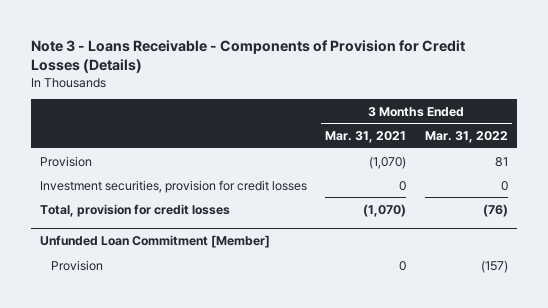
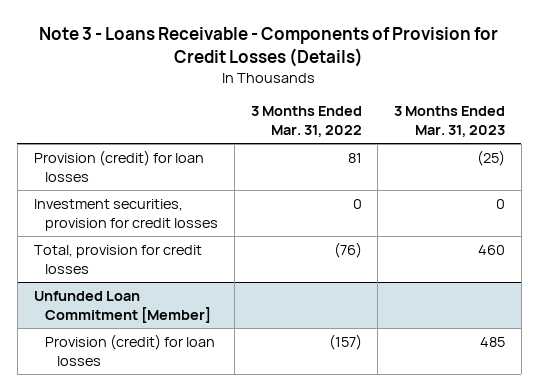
- | 3 Months Ended Mar. 31, 2021 | 3 Months Ended Mar. 31, 2022
+ | 3 Months Ended Mar. 31, 2022 | 3 Months Ended Mar. 31, 2023
- Provision | (1,070) | 81
+ Provision (credit) for loan losses | 81 | (25)
@ Unfunded Loan Commitment [Member]
- Provision | 0 | (157)
+ Provision (credit) for loan losses | (157) | 485

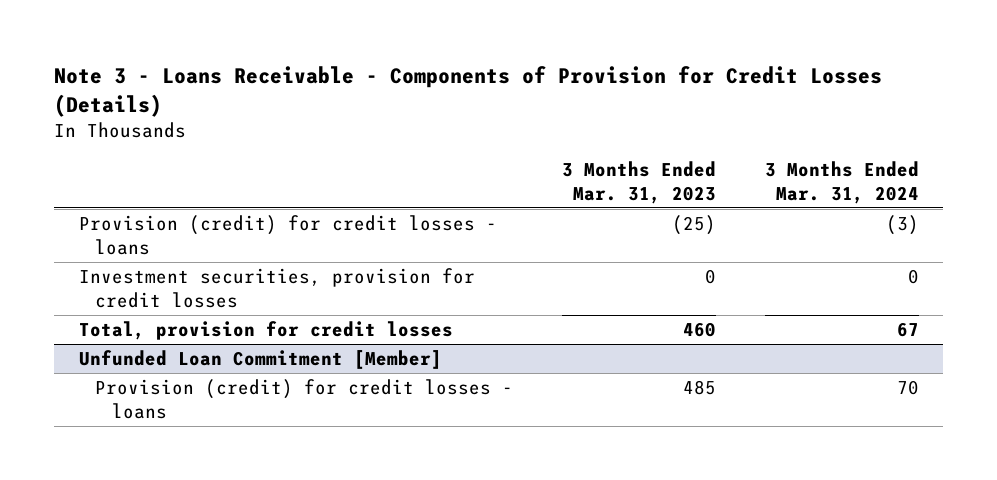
- | 3 Months Ended Mar. 31, 2022 | 3 Months Ended Mar. 31, 2023
+ | 3 Months Ended Mar. 31, 2023 | 3 Months Ended Mar. 31, 2024
- Provision (credit) for loan losses | 81 | (25)
+ Provision (credit) for credit losses - loans | (25) | (3)
@ Unfunded Loan Commitment [Member]
- Provision (credit) for loan losses | (157) | 485
+ Provision (credit) for credit losses - loans | 485 | 70

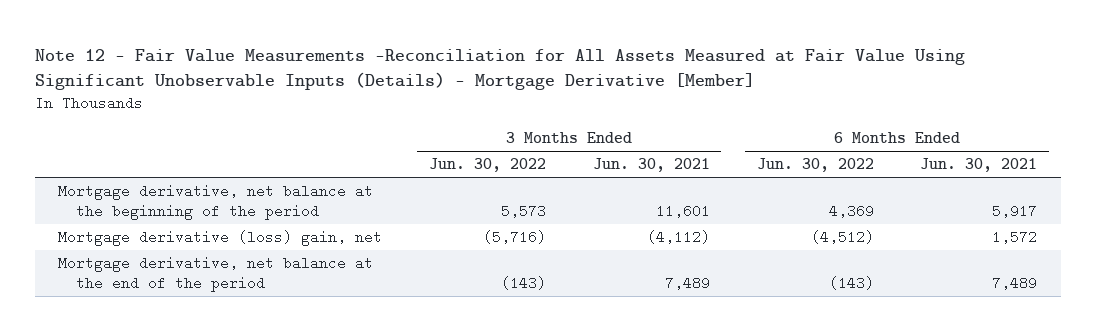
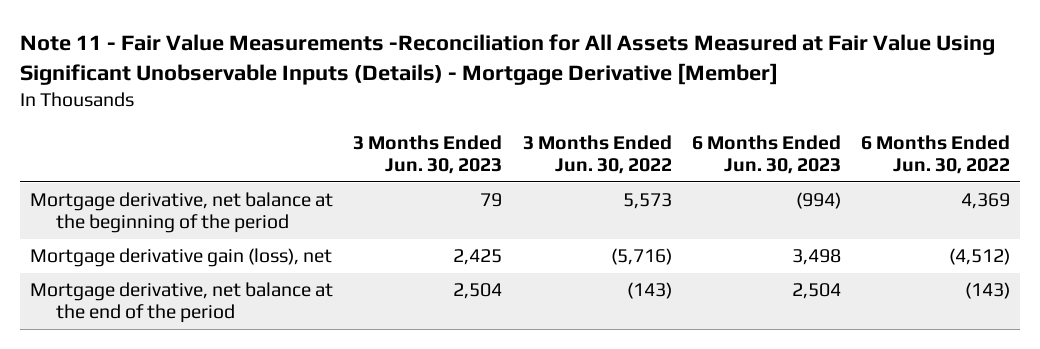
- Note 12 - Fair Value Measurements -Reconciliation for All Assets Measured at Fair Value Using Significant Unobservable Inputs (Details) - Mortgage Derivative [Member]
+ Note 11 - Fair Value Measurements -Reconciliation for All Assets Measured at Fair Value Using Significant Unobservable Inputs (Details) - Mortgage Derivative [Member]
- | 3 Months Ended Jun. 30, 2022 | 3 Months Ended Jun. 30, 2021 | 6 Months Ended Jun. 30, 2022 | 6 Months Ended Jun. 30, 2021
+ | 3 Months Ended Jun. 30, 2023 | 3 Months Ended Jun. 30, 2022 | 6 Months Ended Jun. 30, 2023 | 6 Months Ended Jun. 30, 2022
- Mortgage derivative (loss) gain, net | (5,716) | (4,112) | (4,512) | 1,572
+ Mortgage derivative gain (loss), net | 2,425 | (5,716) | 3,498 | (4,512)

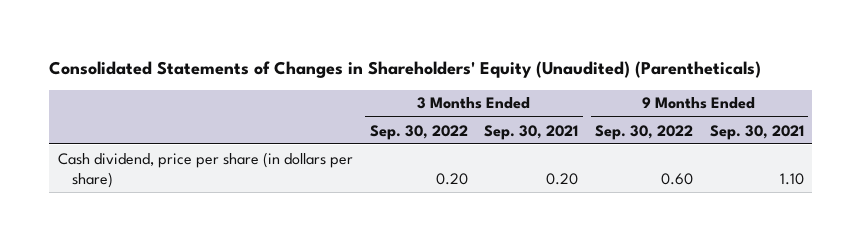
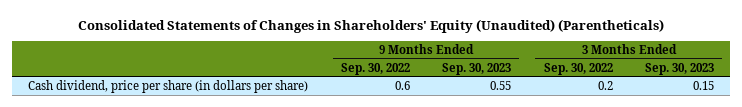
- | 3 Months Ended Sep. 30, 2022 | 3 Months Ended Sep. 30, 2021 | 9 Months Ended Sep. 30, 2022 | 9 Months Ended Sep. 30, 2021
+ | 9 Months Ended Sep. 30, 2022 | 9 Months Ended Sep. 30, 2023 | 3 Months Ended Sep. 30, 2022 | 3 Months Ended Sep. 30, 2023
- Cash dividend, price per share (in dollars per share) | 0.20 | 0.20 | 0.60 | 1.10
+ Cash dividend, price per share (in dollars per share) | 0.6 | 0.55 | 0.2 | 0.15

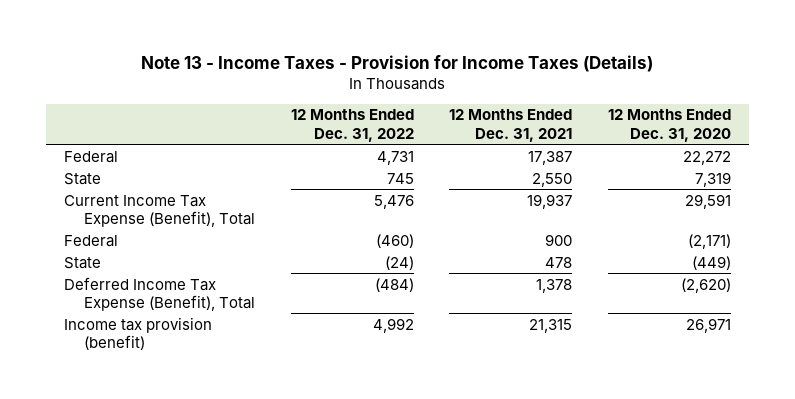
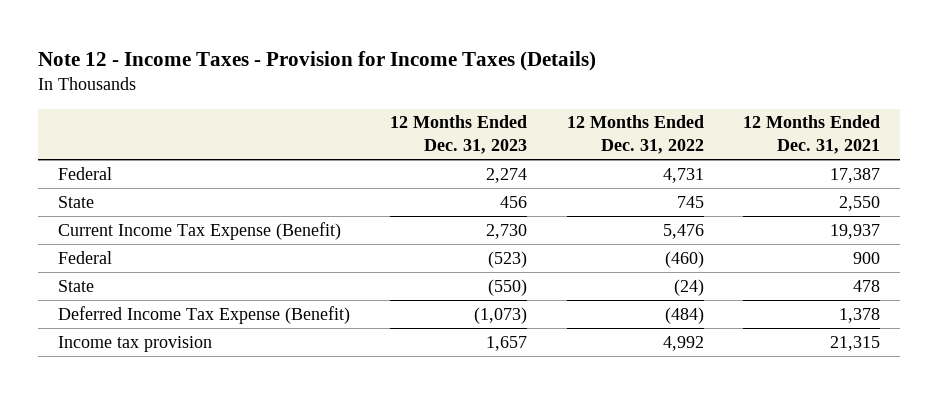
- Note 13 - Income Taxes - Provision for Income Taxes (Details)
+ Note 12 - Income Taxes - Provision for Income Taxes (Details)
- | 12 Months Ended Dec. 31, 2022 | 12 Months Ended Dec. 31, 2021 | 12 Months Ended Dec. 31, 2020
+ | 12 Months Ended Dec. 31, 2023 | 12 Months Ended Dec. 31, 2022 | 12 Months Ended Dec. 31, 2021
- Current Income Tax Expense (Benefit), Total | 5,476 | 19,937 | 29,591
+ Current Income Tax Expense (Benefit) | 2,730 | 5,476 | 19,937
- Deferred Income Tax Expense (Benefit), Total | (484) | 1,378 | (2,620)
- Income tax provision (benefit) | 4,992 | 21,315 | 26,971
+ Deferred Income Tax Expense (Benefit) | (1,073) | (484) | 1,378
+ Income tax provision | 1,657 | 4,992 | 21,315

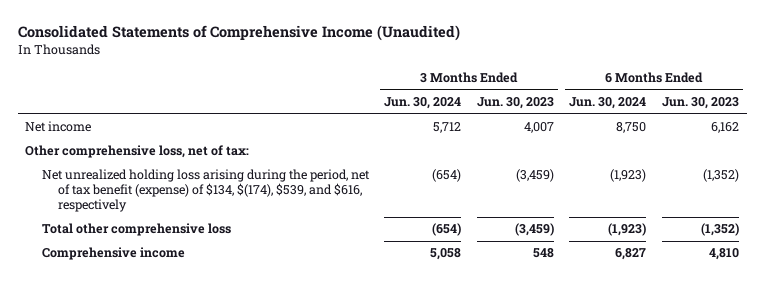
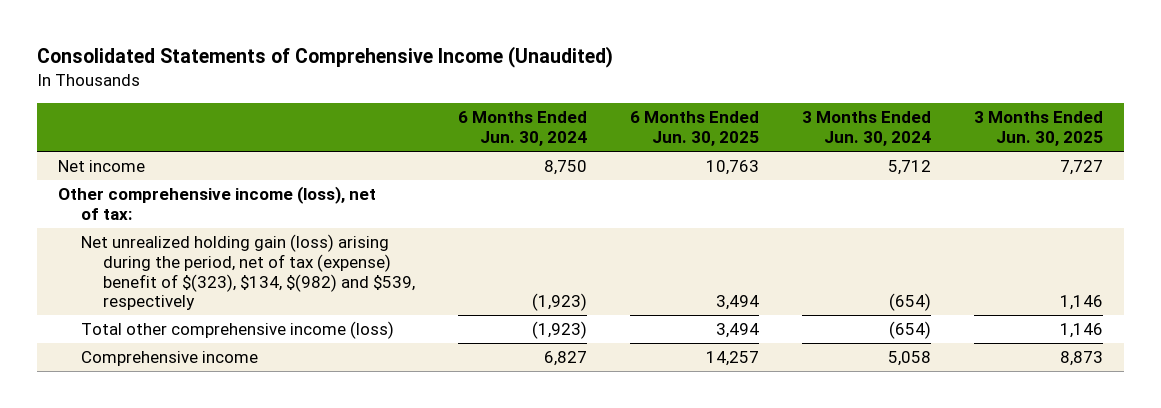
- | 3 Months Ended Jun. 30, 2024 | 3 Months Ended Jun. 30, 2023 | 6 Months Ended Jun. 30, 2024 | 6 Months Ended Jun. 30, 2023
+ | 6 Months Ended Jun. 30, 2024 | 6 Months Ended Jun. 30, 2025 | 3 Months Ended Jun. 30, 2024 | 3 Months Ended Jun. 30, 2025
- Other comprehensive loss, net of tax:
- Net unrealized holding loss arising during the period, net of tax benefit (expense) of $134, $(174), $539, and $616, respectively | (654) | (3,459) | (1,923) | (1,352)
- Total other comprehensive loss | (654) | (3,459) | (1,923) | (1,352)
+ Other comprehensive income (loss), net of tax:
+ Net unrealized holding gain (loss) arising during the period, net of tax (expense) benefit of $(323), $134, $(982) and $539, respectively | (1,923) | 3,494 | (654) | 1,146
+ Total other comprehensive income (loss) | (1,923) | 3,494 | (654) | 1,146

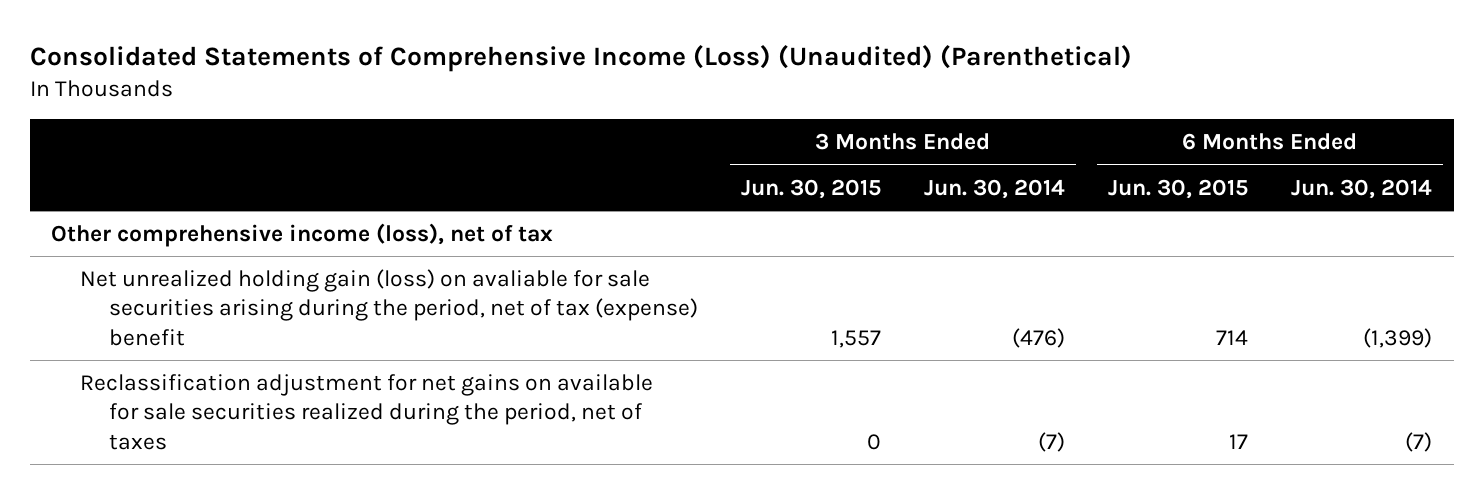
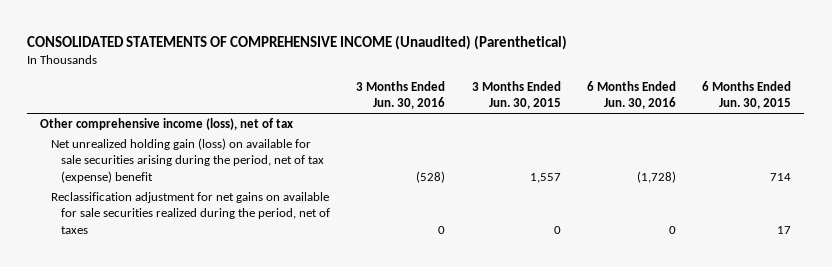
- Consolidated Statements of Comprehensive Income (Loss) (Unaudited) (Parenthetical)
+ CONSOLIDATED STATEMENTS OF COMPREHENSIVE INCOME (Unaudited) (Parenthetical)
- | 3 Months Ended Jun. 30, 2015 | 3 Months Ended Jun. 30, 2014 | 6 Months Ended Jun. 30, 2015 | 6 Months Ended Jun. 30, 2014
+ | 3 Months Ended Jun. 30, 2016 | 3 Months Ended Jun. 30, 2015 | 6 Months Ended Jun. 30, 2016 | 6 Months Ended Jun. 30, 2015
- Net unrealized holding gain (loss) on avaliable for sale securities arising during the period, net of tax (expense) benefit | 1,557 | (476) | 714 | (1,399)
+ Net unrealized holding gain (loss) on available for sale securities arising during the period, net of tax (expense) benefit | (528) | 1,557 | (1,728) | 714

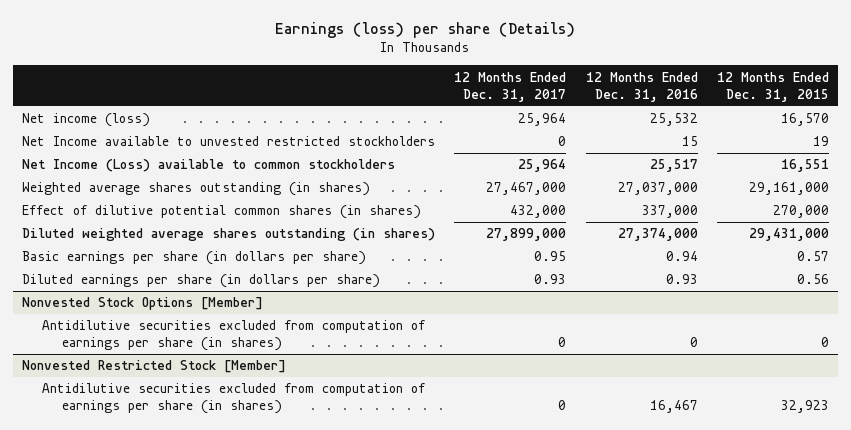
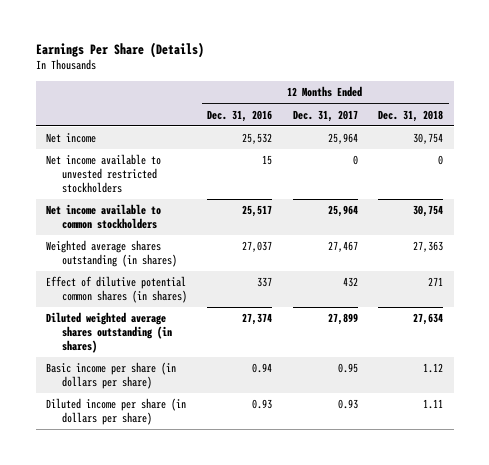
- Earnings (loss) per share (Details)
+ Earnings Per Share (Details)
- | 12 Months Ended Dec. 31, 2017 | 12 Months Ended Dec. 31, 2016 | 12 Months Ended Dec. 31, 2015
+ | 12 Months Ended Dec. 31, 2016 | 12 Months Ended Dec. 31, 2017 | 12 Months Ended Dec. 31, 2018
- Net income (loss) | 25,964 | 25,532 | 16,570
- Net Income available to unvested restricted stockholders | 0 | 15 | 19
- Net Income (Loss) available to common stockholders | 25,964 | 25,517 | 16,551
- Weighted average shares outstanding (in shares) | 27,467,000 | 27,037,000 | 29,161,000
- Effect of dilutive potential common shares (in shares) | 432,000 | 337,000 | 270,000
- Diluted weighted average shares outstanding (in shares) | 27,899,000 | 27,374,000 | 29,431,000
- Basic earnings per share (in dollars per share) | 0.95 | 0.94 | 0.57
- Diluted earnings per share (in dollars per share) | 0.93 | 0.93 | 0.56
- Nonvested Stock Options [Member]
- Antidilutive securities excluded from computation of earnings per share (in shares) | 0 | 0 | 0
- Nonvested Restricted Stock [Member]
- Antidilutive securities excluded from computation of earnings per share (in shares) | 0 | 16,467 | 32,923
+ Net income | 25,532 | 25,964 | 30,754
+ Net income available to unvested restricted stockholders | 15 | 0 | 0
+ Net income available to common stockholders | 25,517 | 25,964 | 30,754
+ Weighted average shares outstanding (in shares) | 27,037 | 27,467 | 27,363
+ Effect of dilutive potential common shares (in shares) | 337 | 432 | 271
+ Diluted weighted average shares outstanding (in shares) | 27,374 | 27,899 | 27,634
+ Basic income per share (in dollars per share) | 0.94 | 0.95 | 1.12
+ Diluted income per share (in dollars per share) | 0.93 | 0.93 | 1.11

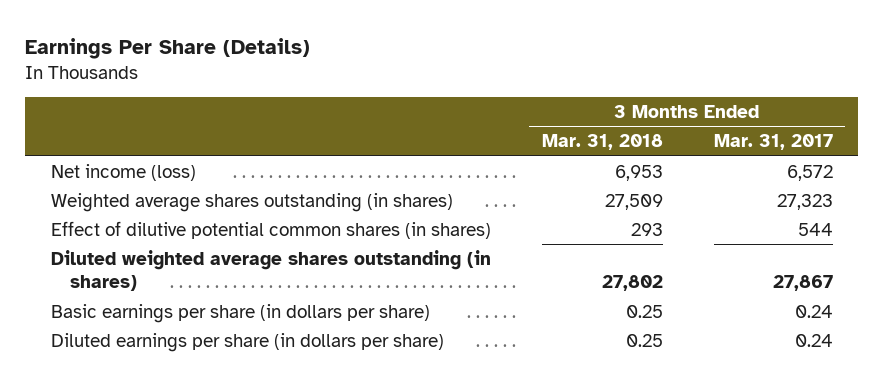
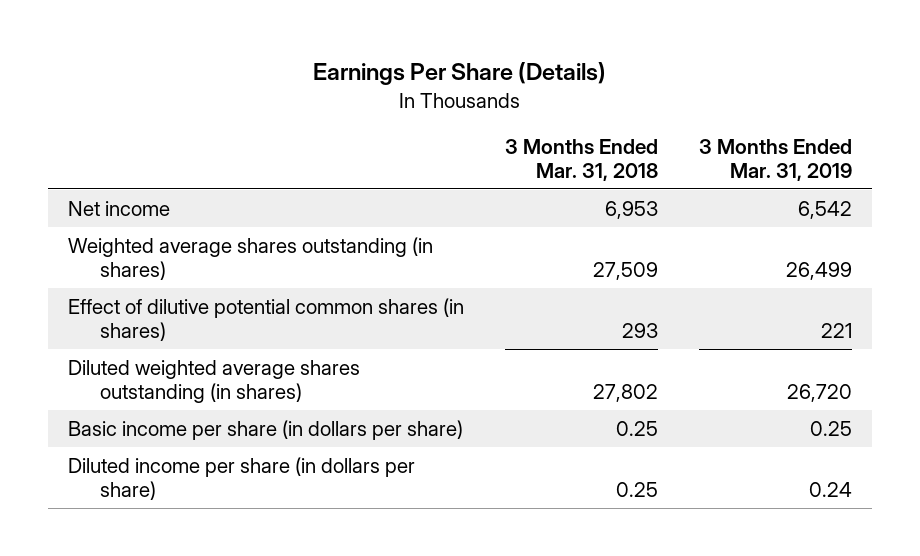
- | 3 Months Ended Mar. 31, 2018 | 3 Months Ended Mar. 31, 2017
+ | 3 Months Ended Mar. 31, 2018 | 3 Months Ended Mar. 31, 2019
- Net income (loss) | 6,953 | 6,572
+ Net income | 6,953 | 6,542
- Basic earnings per share (in dollars per share) | 0.25 | 0.24
- Diluted earnings per share (in dollars per share) | 0.25 | 0.24
+ Basic income per share (in dollars per share) | 0.25 | 0.25
+ Diluted income per share (in dollars per share) | 0.25 | 0.24

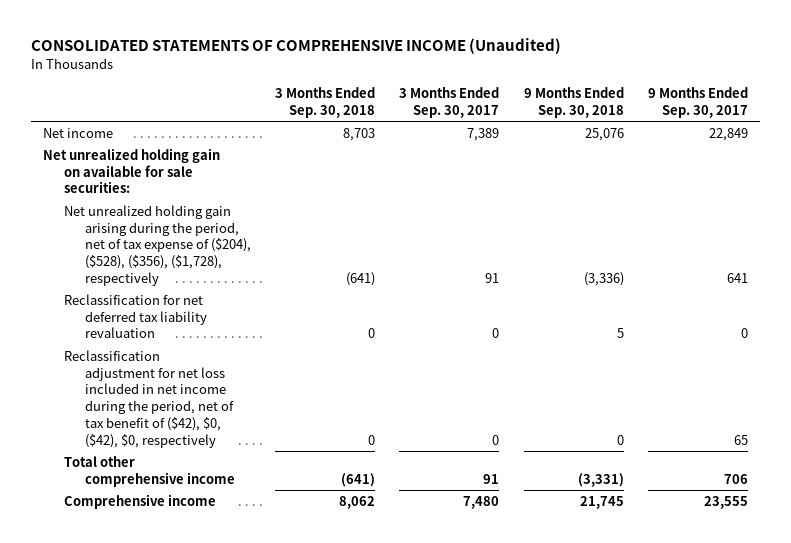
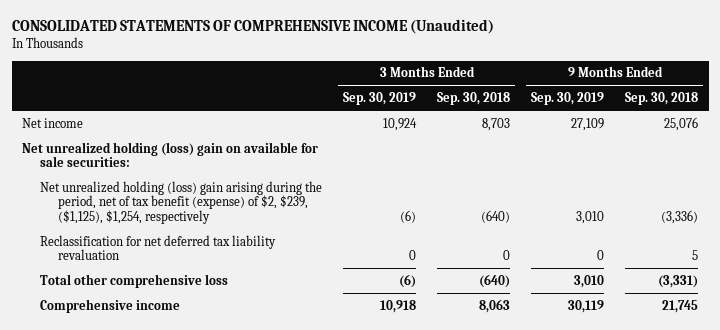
- | 3 Months Ended Sep. 30, 2018 | 3 Months Ended Sep. 30, 2017 | 9 Months Ended Sep. 30, 2018 | 9 Months Ended Sep. 30, 2017
+ | 3 Months Ended Sep. 30, 2019 | 3 Months Ended Sep. 30, 2018 | 9 Months Ended Sep. 30, 2019 | 9 Months Ended Sep. 30, 2018
- Net unrealized holding gain on available for sale securities:
- Net unrealized holding gain arising during the period, net of tax expense of ($204), ($528), ($356), ($1,728), respectively | (641) | 91 | (3,336) | 641
+ Net unrealized holding (loss) gain on available for sale securities:
+ Net unrealized holding (loss) gain arising during the period, net of tax benefit (expense) of $2, $239, ($1,125), $1,254, respectively | (6) | (640) | 3,010 | (3,336)
- Reclassification adjustment for net loss included in net income during the period, net of tax benefit of ($42), $0, ($42), $0, respectively | 0 | 0 | 0 | 65
- Total other comprehensive income | (641) | 91 | (3,331) | 706
- Comprehensive income | 8,062 | 7,480 | 21,745 | 23,555
+ Total other comprehensive loss | (6) | (640) | 3,010 | (3,331)
+ Comprehensive income | 10,918 | 8,063 | 30,119 | 21,745

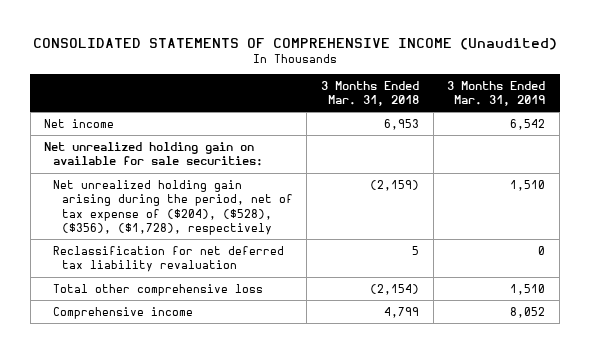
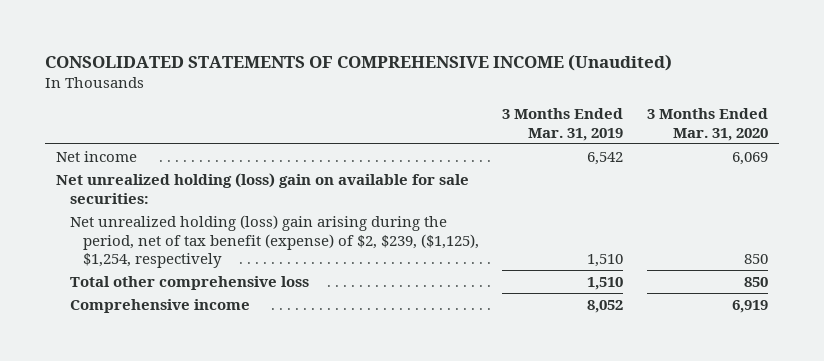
- | 3 Months Ended Mar. 31, 2018 | 3 Months Ended Mar. 31, 2019
+ | 3 Months Ended Mar. 31, 2019 | 3 Months Ended Mar. 31, 2020
- Net unrealized holding gain on available for sale securities:
- Net unrealized holding gain arising during the period, net of tax expense of ($204), ($528), ($356), ($1,728), respectively | (2,159) | 1,510
- Reclassification for net deferred tax liability revaluation | 5 | 0
+ Net unrealized holding (loss) gain on available for sale securities:
+ Net unrealized holding (loss) gain arising during the period, net of tax benefit (expense) of $2, $239, ($1,125), $1,254, respectively | 1,510 | 850

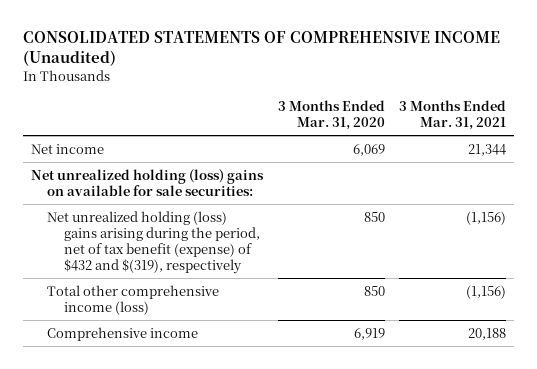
- | 3 Months Ended Mar. 31, 2019 | 3 Months Ended Mar. 31, 2020
+ | 3 Months Ended Mar. 31, 2020 | 3 Months Ended Mar. 31, 2021
- Net unrealized holding (loss) gain on available for sale securities:
- Net unrealized holding (loss) gain arising during the period, net of tax benefit (expense) of $2, $239, ($1,125), $1,254, respectively | 1,510 | 850
- Total other comprehensive loss | 1,510 | 850
+ Net unrealized holding (loss) gains on available for sale securities:
+ Net unrealized holding (loss) gains arising during the period, net of tax benefit (expense) of $432 and $(319), respectively | 850 | (1,156)
+ Total other comprehensive income (loss) | 850 | (1,156)

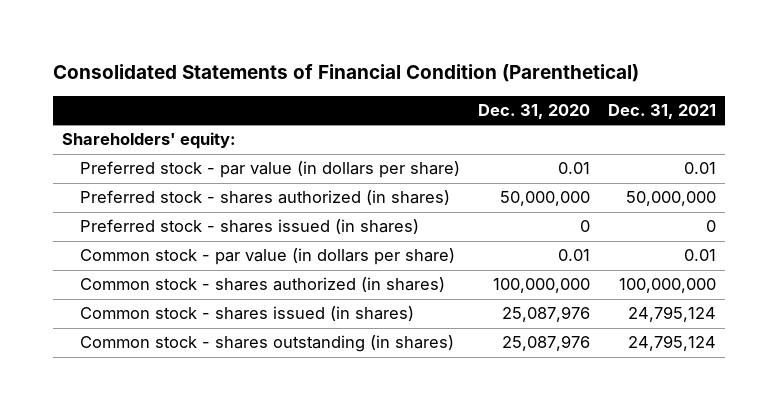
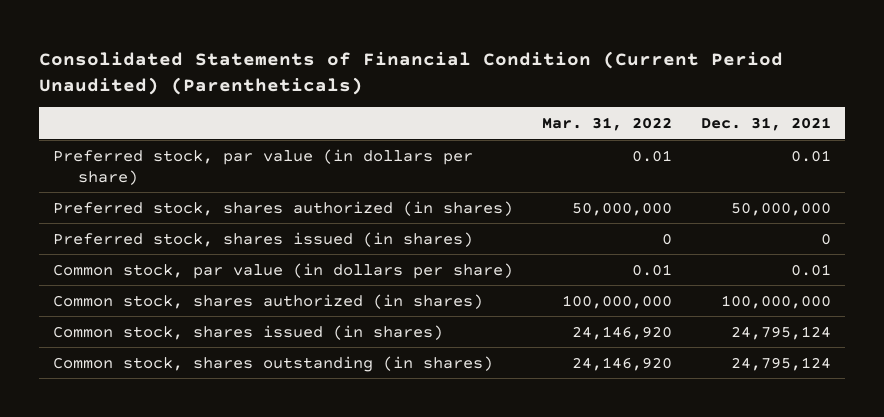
- Consolidated Statements of Financial Condition (Parenthetical)
+ Consolidated Statements of Financial Condition (Current Period Unaudited) (Parentheticals)
- | Dec. 31, 2020 | Dec. 31, 2021
+ | Mar. 31, 2022 | Dec. 31, 2021
- Shareholders' equity:
- Preferred stock - par value (in dollars per share) | 0.01 | 0.01
- Preferred stock - shares authorized (in shares) | 50,000,000 | 50,000,000
- Preferred stock - shares issued (in shares) | 0 | 0
- Common stock - par value (in dollars per share) | 0.01 | 0.01
- Common stock - shares authorized (in shares) | 100,000,000 | 100,000,000
- Common stock - shares issued (in shares) | 25,087,976 | 24,795,124
- Common stock - shares outstanding (in shares) | 25,087,976 | 24,795,124
+ Preferred stock, par value (in dollars per share) | 0.01 | 0.01
+ Preferred stock, shares authorized (in shares) | 50,000,000 | 50,000,000
+ Preferred stock, shares issued (in shares) | 0 | 0
+ Common stock, par value (in dollars per share) | 0.01 | 0.01
+ Common stock, shares authorized (in shares) | 100,000,000 | 100,000,000
+ Common stock, shares issued (in shares) | 24,146,920 | 24,795,124
+ Common stock, shares outstanding (in shares) | 24,146,920 | 24,795,124

